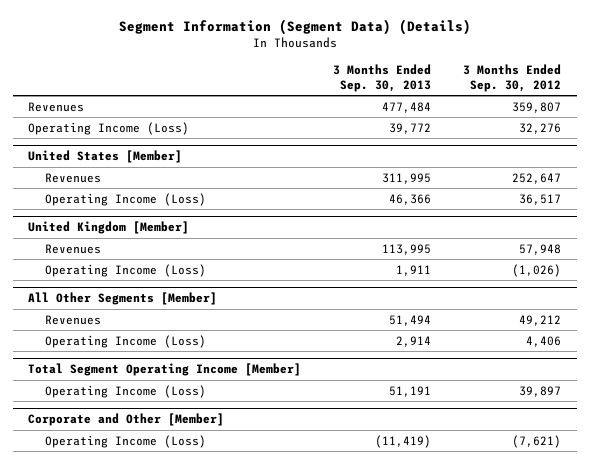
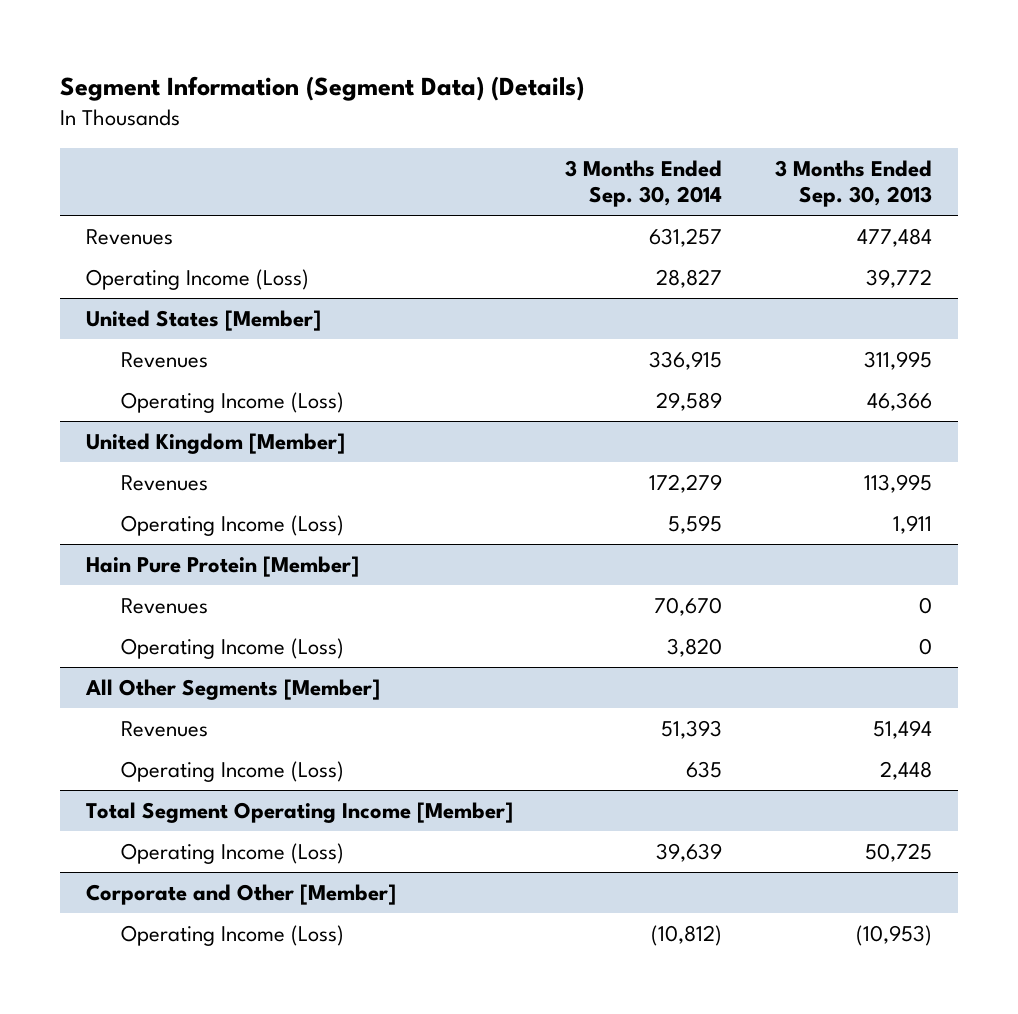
- | 3 Months Ended Sep. 30, 2013 | 3 Months Ended Sep. 30, 2012
+ | 3 Months Ended Sep. 30, 2014 | 3 Months Ended Sep. 30, 2013
+ Hain Pure Protein [Member]
+ Revenues | 70,670 | 0
+ Operating Income (Loss) | 3,820 | 0
@ All Other Segments [Member]
- Operating Income (Loss) | 2,914 | 4,406
+ Operating Income (Loss) | 635 | 2,448
@ Total Segment Operating Income [Member]
- Operating Income (Loss) | 51,191 | 39,897
+ Operating Income (Loss) | 39,639 | 50,725
@ Corporate and Other [Member]
- Operating Income (Loss) | (11,419) | (7,621)
+ Operating Income (Loss) | (10,812) | (10,953)

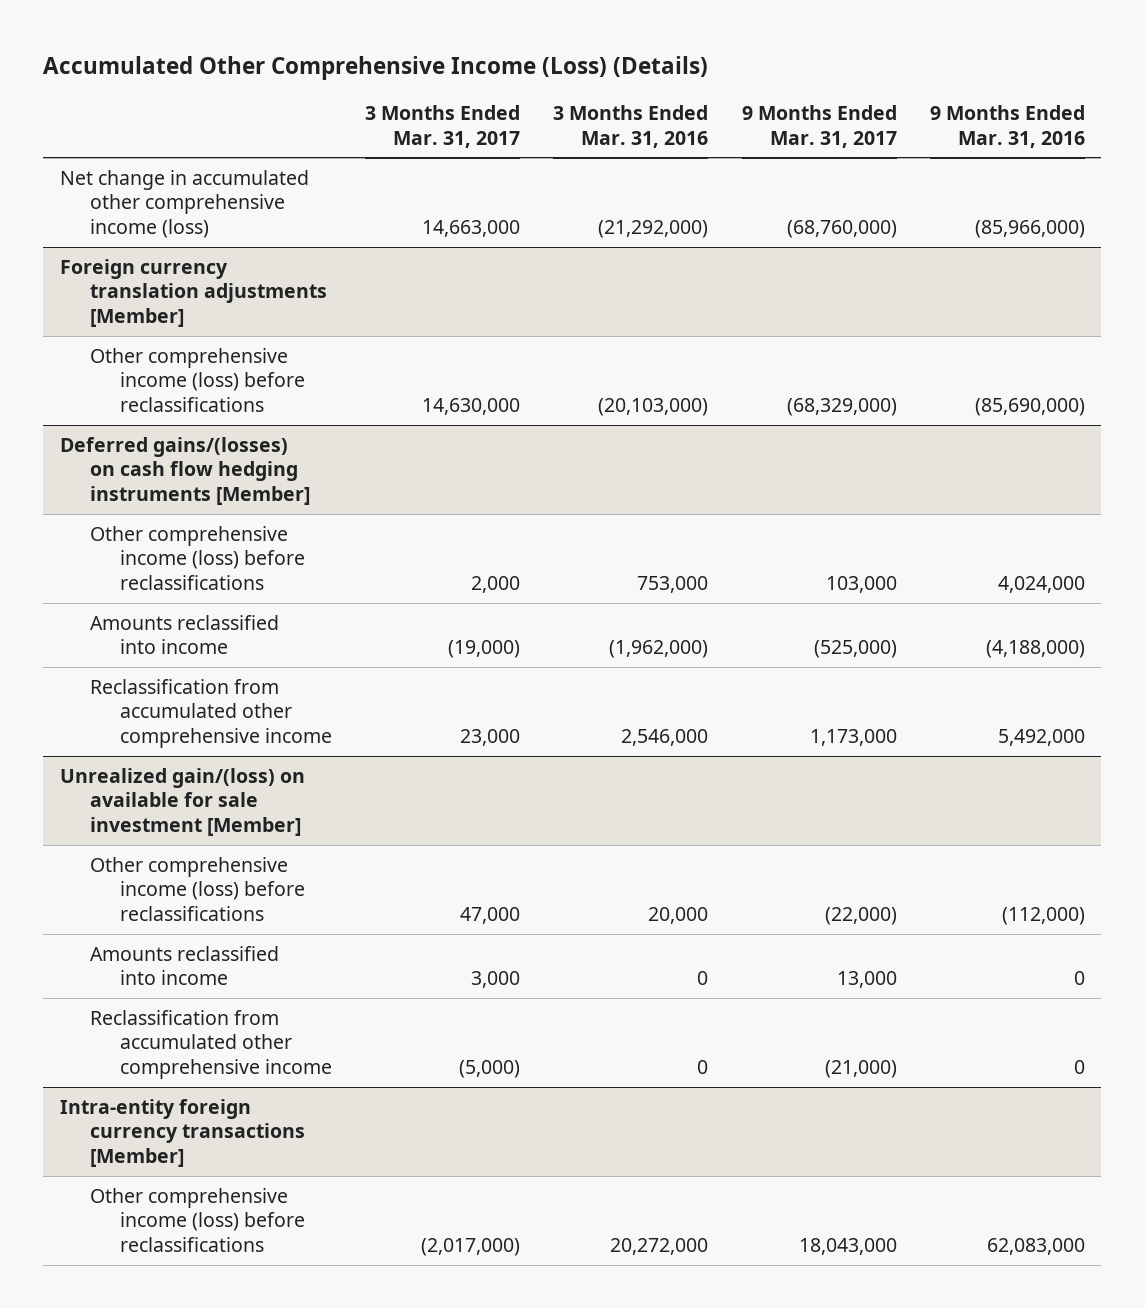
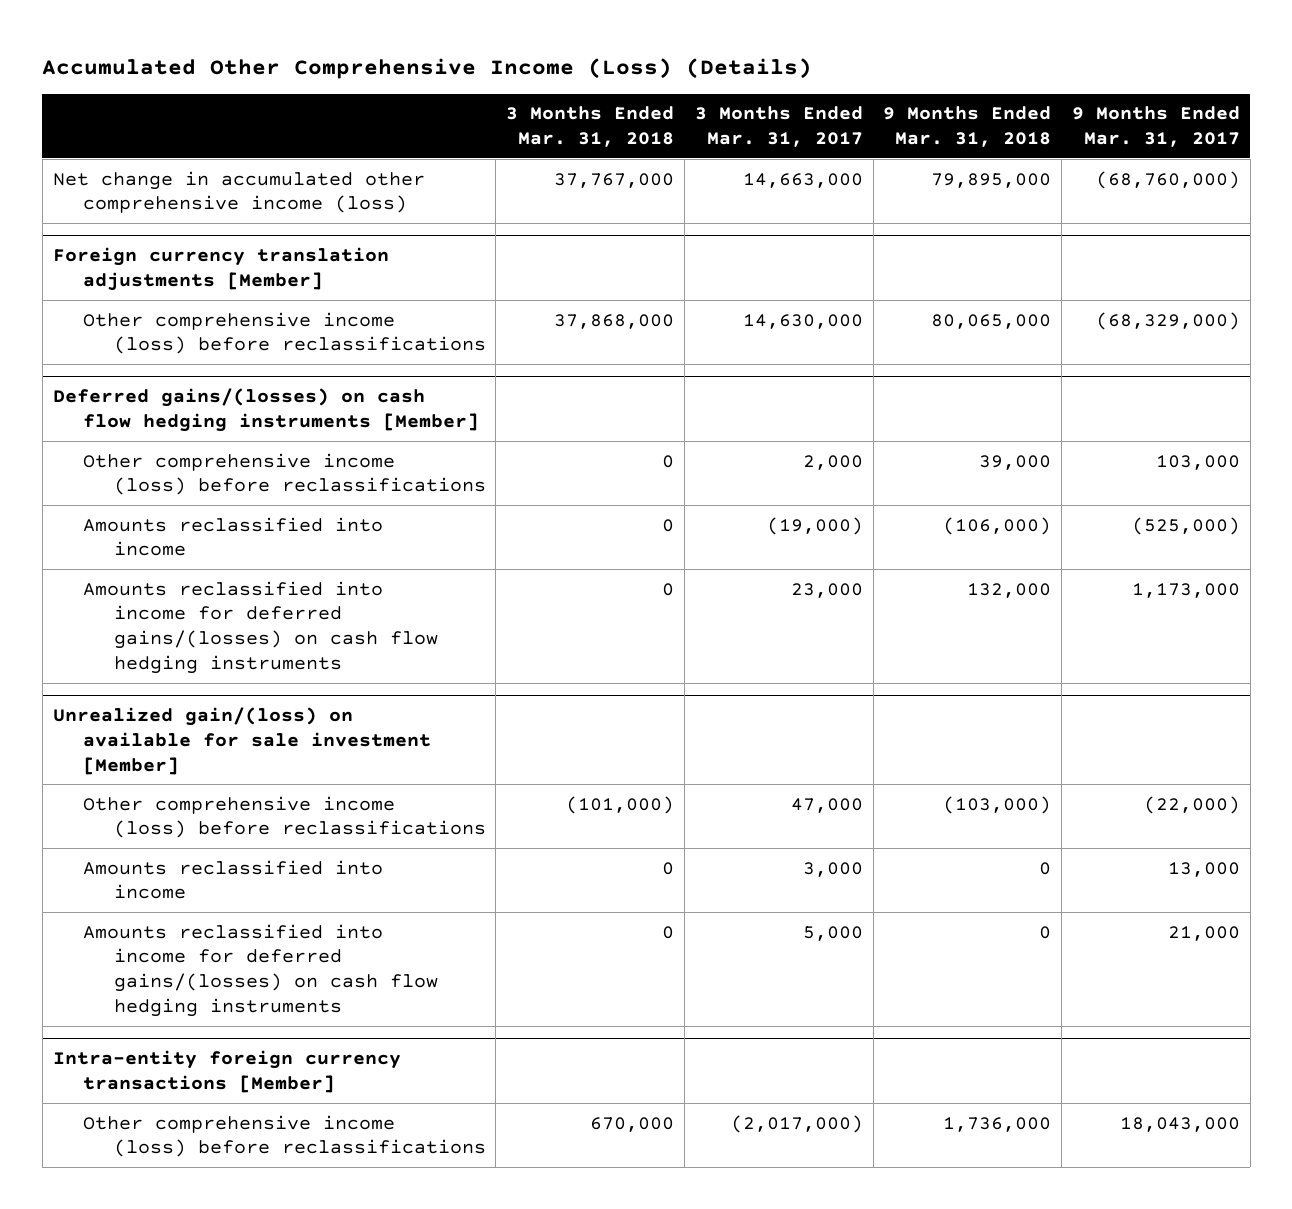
- | 3 Months Ended Mar. 31, 2017 | 3 Months Ended Mar. 31, 2016 | 9 Months Ended Mar. 31, 2017 | 9 Months Ended Mar. 31, 2016
+ | 3 Months Ended Mar. 31, 2018 | 3 Months Ended Mar. 31, 2017 | 9 Months Ended Mar. 31, 2018 | 9 Months Ended Mar. 31, 2017
@ Deferred gains/(losses) on cash flow hedging instruments [Member]
- Reclassification from accumulated other comprehensive income | 23,000 | 2,546,000 | 1,173,000 | 5,492,000
+ Amounts reclassified into income for deferred gains/(losses) on cash flow hedging instruments | 0 | 23,000 | 132,000 | 1,173,000
@ Unrealized gain/(loss) on available for sale investment [Member]
- Reclassification from accumulated other comprehensive income | (5,000) | 0 | (21,000) | 0
+ Amounts reclassified into income for deferred gains/(losses) on cash flow hedging instruments | 0 | 5,000 | 0 | 21,000

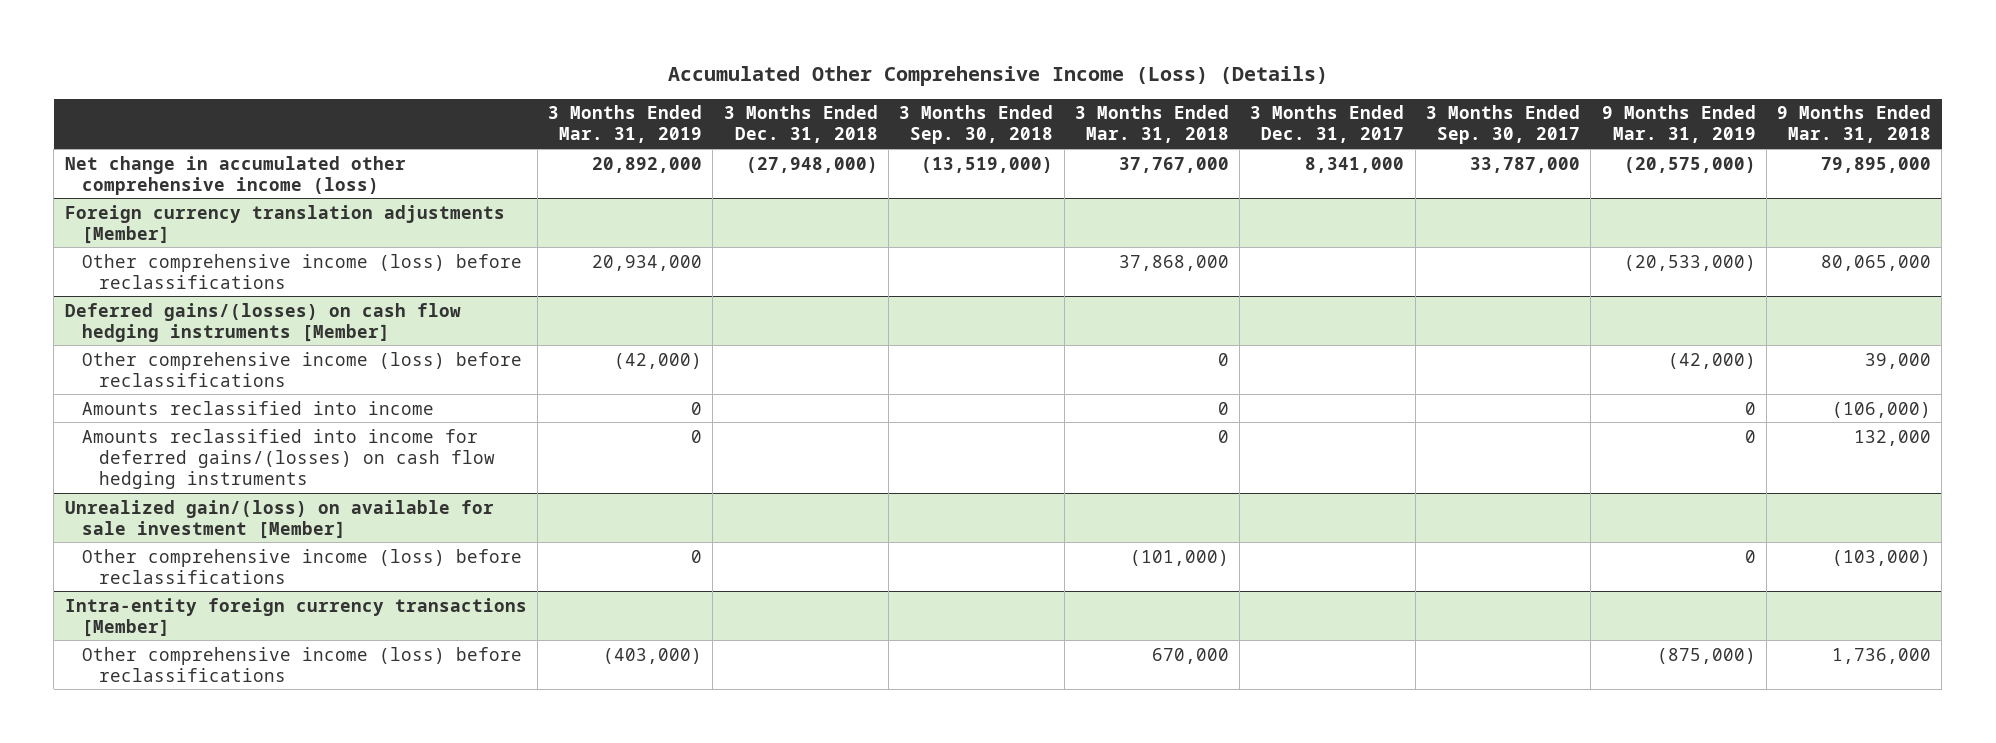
- | 3 Months Ended Mar. 31, 2018 | 3 Months Ended Mar. 31, 2017 | 9 Months Ended Mar. 31, 2018 | 9 Months Ended Mar. 31, 2017
+ | 3 Months Ended Mar. 31, 2019 | 3 Months Ended Dec. 31, 2018 | 3 Months Ended Sep. 30, 2018 | 3 Months Ended Mar. 31, 2018 | 3 Months Ended Dec. 31, 2017 | 3 Months Ended Sep. 30, 2017 | 9 Months Ended Mar. 31, 2019 | 9 Months Ended Mar. 31, 2018
@ Unrealized gain/(loss) on available for sale investment [Member]
- Amounts reclassified into income | 0 | 3,000 | 0 | 13,000
- Amounts reclassified into income for deferred gains/(losses) on cash flow hedging instruments | 0 | 5,000 | 0 | 21,000

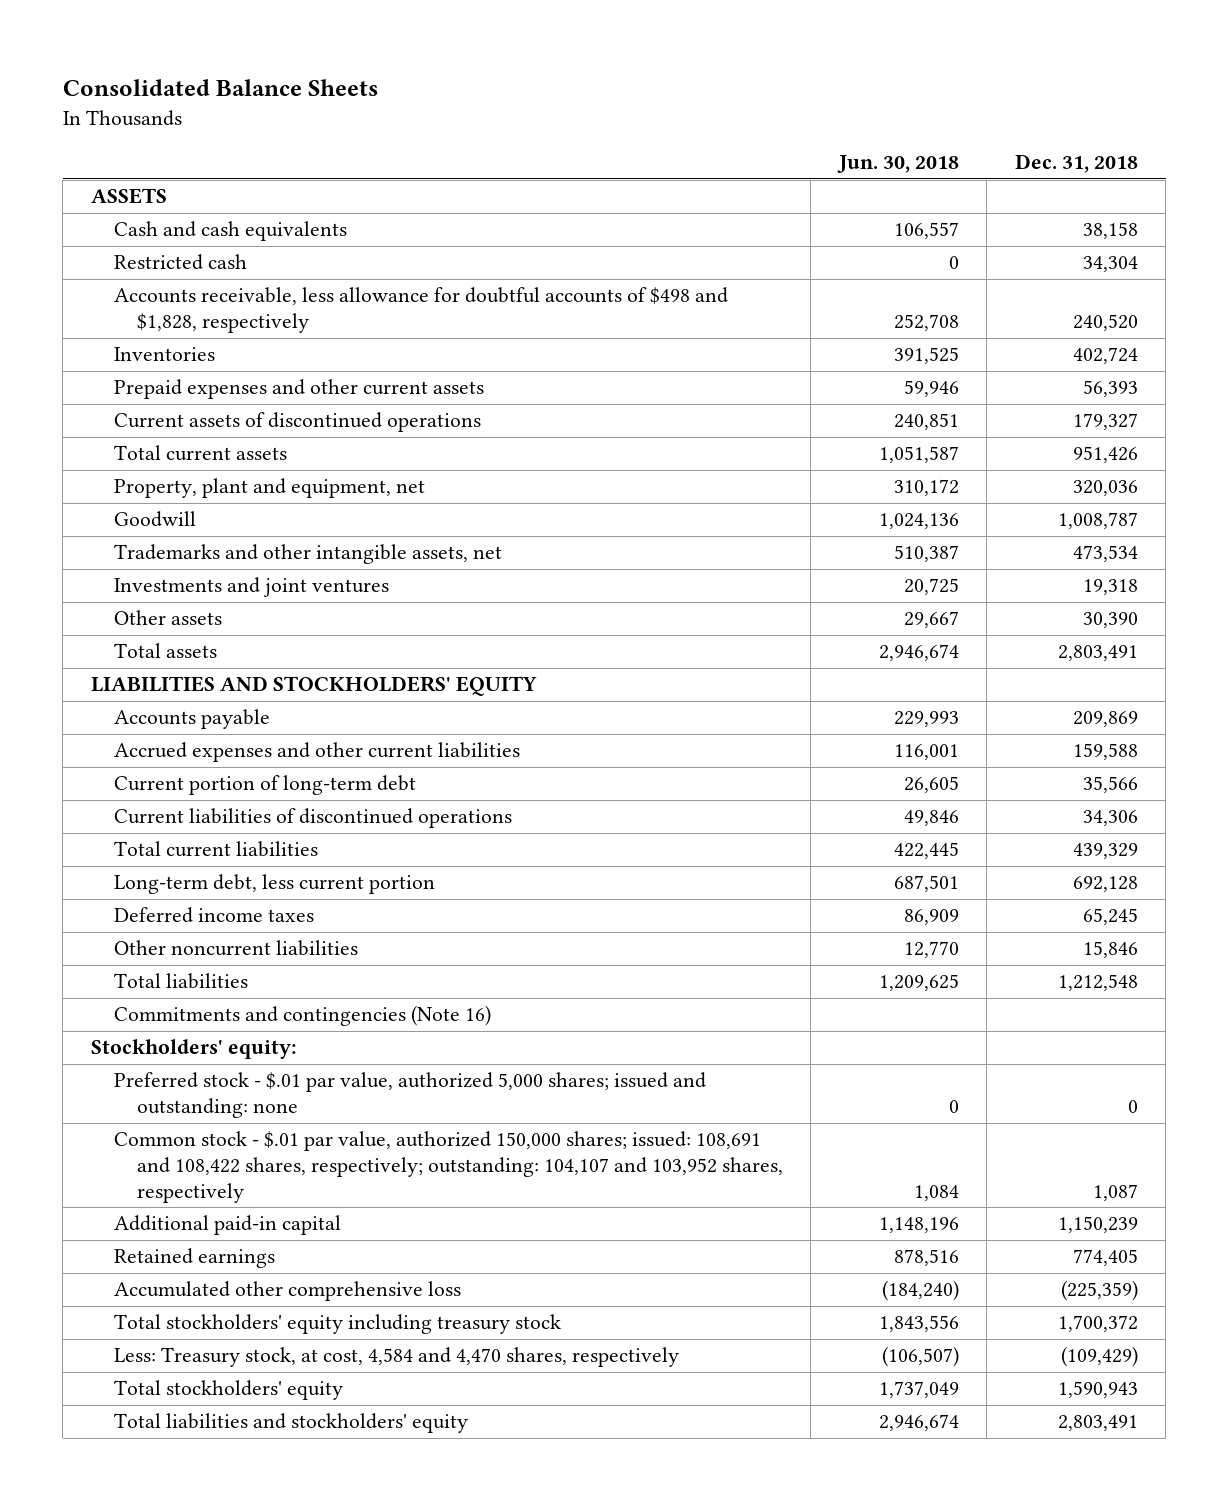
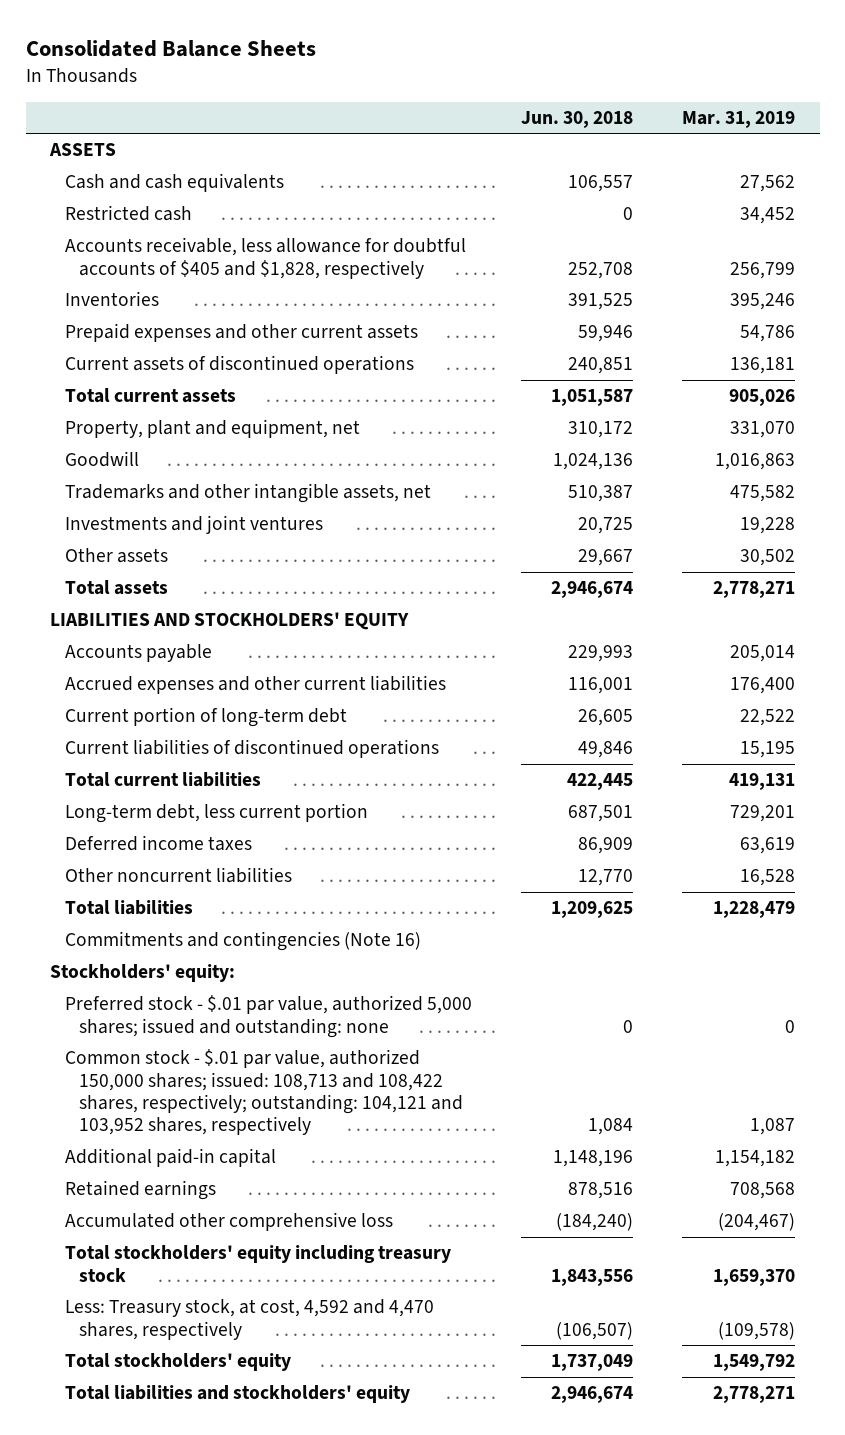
- | Jun. 30, 2018 | Dec. 31, 2018
+ | Jun. 30, 2018 | Mar. 31, 2019
- Accounts receivable, less allowance for doubtful accounts of $498 and $1,828, respectively | 252,708 | 240,520
+ Accounts receivable, less allowance for doubtful accounts of $405 and $1,828, respectively | 252,708 | 256,799
- Common stock - $.01 par value, authorized 150,000 shares; issued: 108,691 and 108,422 shares, respectively; outstanding: 104,107 and 103,952 shares, respectively | 1,084 | 1,087
+ Common stock - $.01 par value, authorized 150,000 shares; issued: 108,713 and 108,422 shares, respectively; outstanding: 104,121 and 103,952 shares, respectively | 1,084 | 1,087
- Less: Treasury stock, at cost, 4,584 and 4,470 shares, respectively | (106,507) | (109,429)
+ Less: Treasury stock, at cost, 4,592 and 4,470 shares, respectively | (106,507) | (109,578)

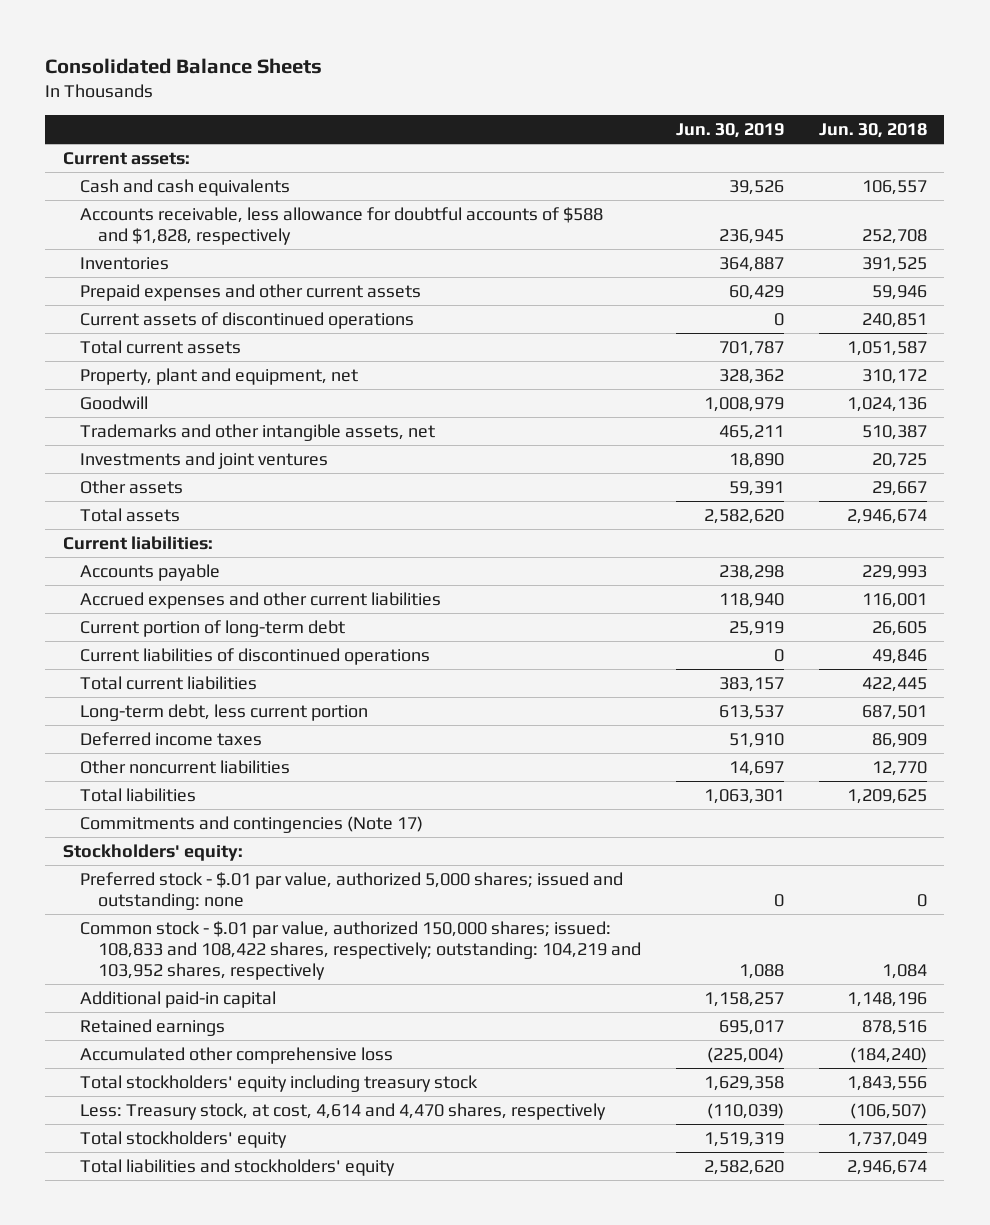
- | Jun. 30, 2018 | Mar. 31, 2019
+ | Jun. 30, 2019 | Jun. 30, 2018
- ASSETS
+ Current assets:
- Restricted cash | 0 | 34,452
- Accounts receivable, less allowance for doubtful accounts of $405 and $1,828, respectively | 252,708 | 256,799
+ Accounts receivable, less allowance for doubtful accounts of $588 and $1,828, respectively | 236,945 | 252,708
- LIABILITIES AND STOCKHOLDERS' EQUITY
+ Current liabilities:
- Commitments and contingencies (Note 16)
+ Commitments and contingencies (Note 17)
- Common stock - $.01 par value, authorized 150,000 shares; issued: 108,713 and 108,422 shares, respectively; outstanding: 104,121 and 103,952 shares, respectively | 1,084 | 1,087
+ Common stock - $.01 par value, authorized 150,000 shares; issued: 108,833 and 108,422 shares, respectively; outstanding: 104,219 and 103,952 shares, respectively | 1,088 | 1,084
- Less: Treasury stock, at cost, 4,592 and 4,470 shares, respectively | (106,507) | (109,578)
+ Less: Treasury stock, at cost, 4,614 and 4,470 shares, respectively | (110,039) | (106,507)

